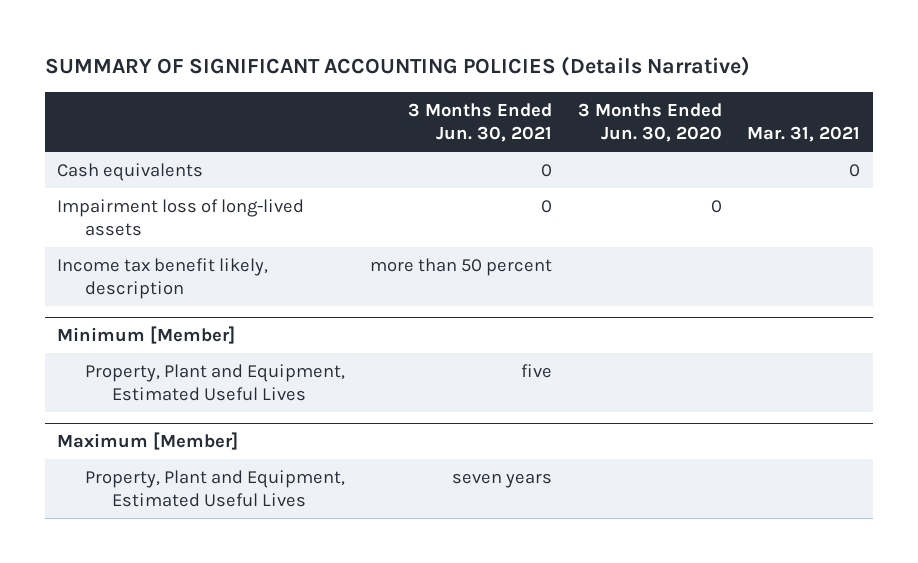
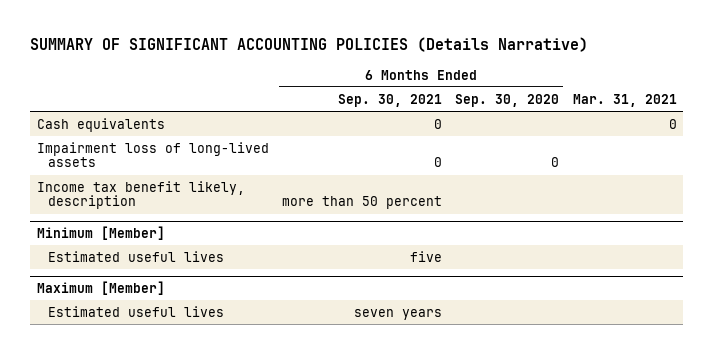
- | 3 Months Ended Jun. 30, 2021 | 3 Months Ended Jun. 30, 2020 | Mar. 31, 2021
+ | 6 Months Ended Sep. 30, 2021 | 6 Months Ended Sep. 30, 2020 | Mar. 31, 2021
@ Minimum [Member]
- Property, Plant and Equipment, Estimated Useful Lives | five | |
+ Estimated useful lives | five | |
@ Maximum [Member]
- Property, Plant and Equipment, Estimated Useful Lives | seven years | |
+ Estimated useful lives | seven years | |

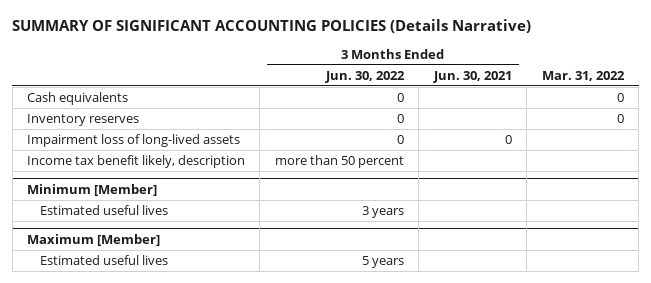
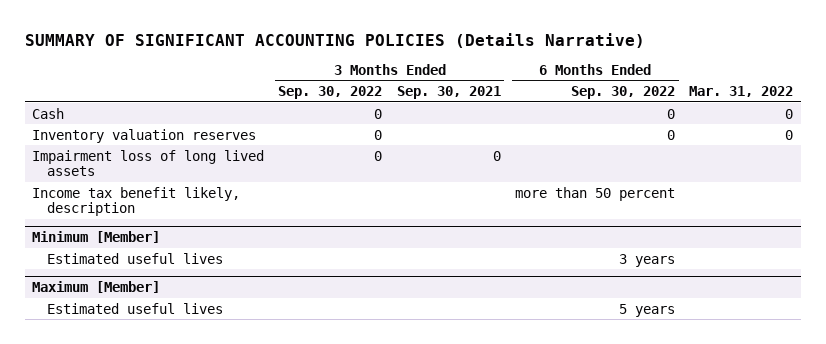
- | 3 Months Ended Jun. 30, 2022 | 3 Months Ended Jun. 30, 2021 | Mar. 31, 2022
+ | 3 Months Ended Sep. 30, 2022 | 3 Months Ended Sep. 30, 2021 | 6 Months Ended Sep. 30, 2022 | Mar. 31, 2022
- Cash equivalents | 0 | | 0
- Inventory reserves | 0 | | 0
- Impairment loss of long-lived assets | 0 | 0 |
+ Cash | 0 | | 0 | 0
+ Inventory valuation reserves | 0 | | 0 | 0
+ Impairment loss of long lived assets | 0 | 0 | |

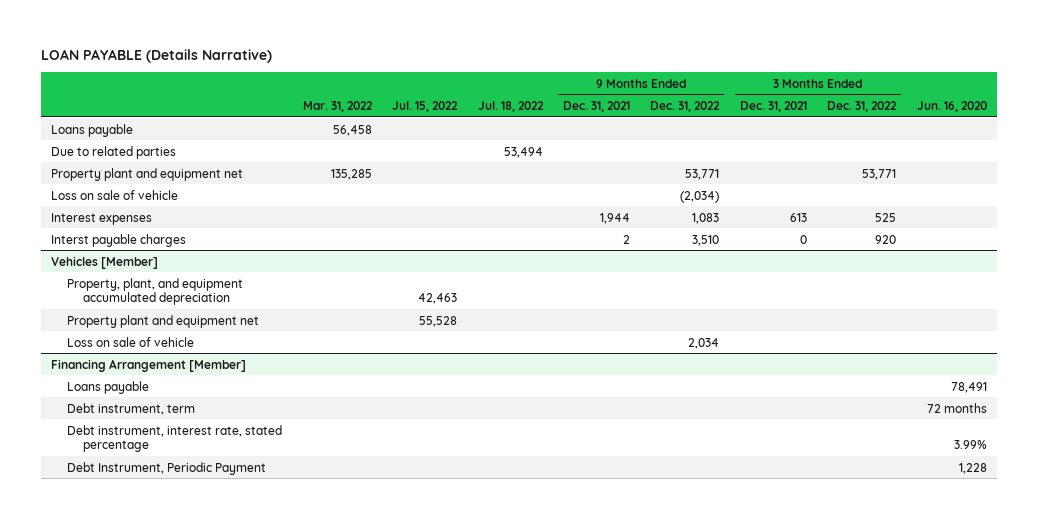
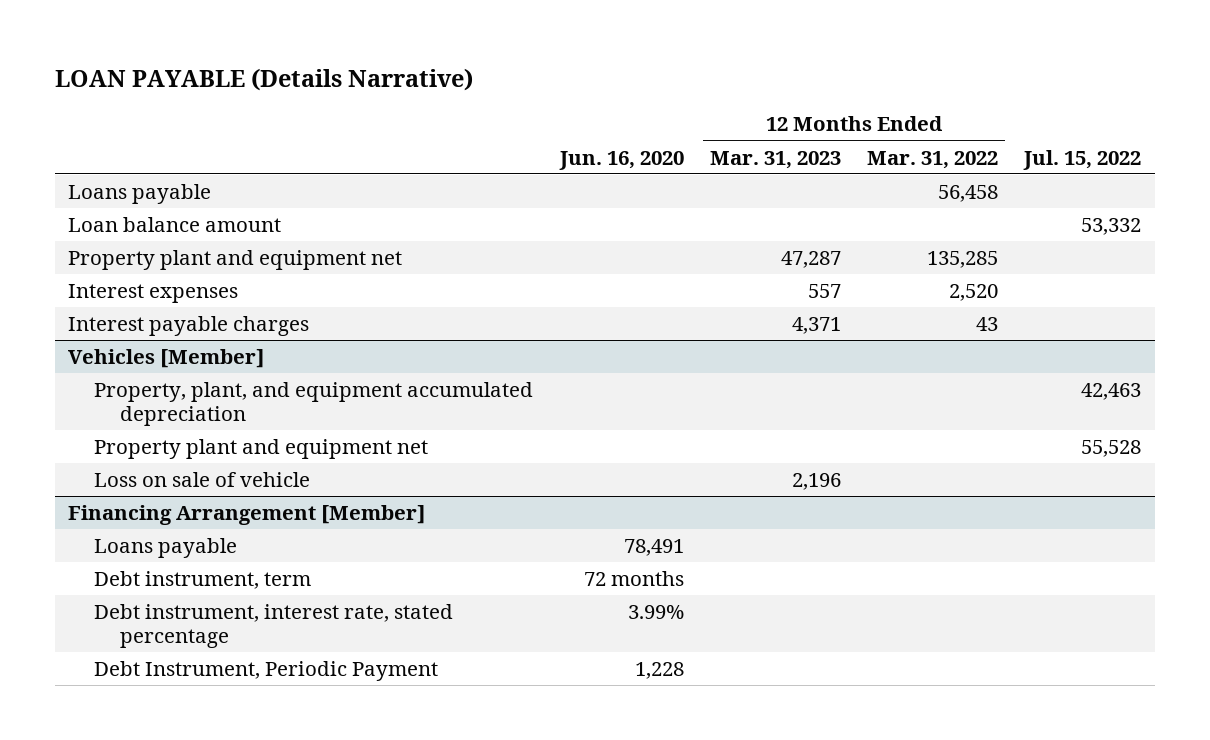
- | Mar. 31, 2022 | Jul. 15, 2022 | Jul. 18, 2022 | 9 Months Ended Dec. 31, 2021 | 9 Months Ended Dec. 31, 2022 | 3 Months Ended Dec. 31, 2021 | 3 Months Ended Dec. 31, 2022 | Jun. 16, 2020
+ | Jun. 16, 2020 | 12 Months Ended Mar. 31, 2023 | 12 Months Ended Mar. 31, 2022 | Jul. 15, 2022
- Due to related parties | | | 53,494 | | | | |
+ Loan balance amount | | | | 53,332
- Loss on sale of vehicle | | | | | (2,034) | | |
- Interst payable charges | | | | 2 | 3,510 | 0 | 920 |
+ Interest payable charges | | 4,371 | 43 |

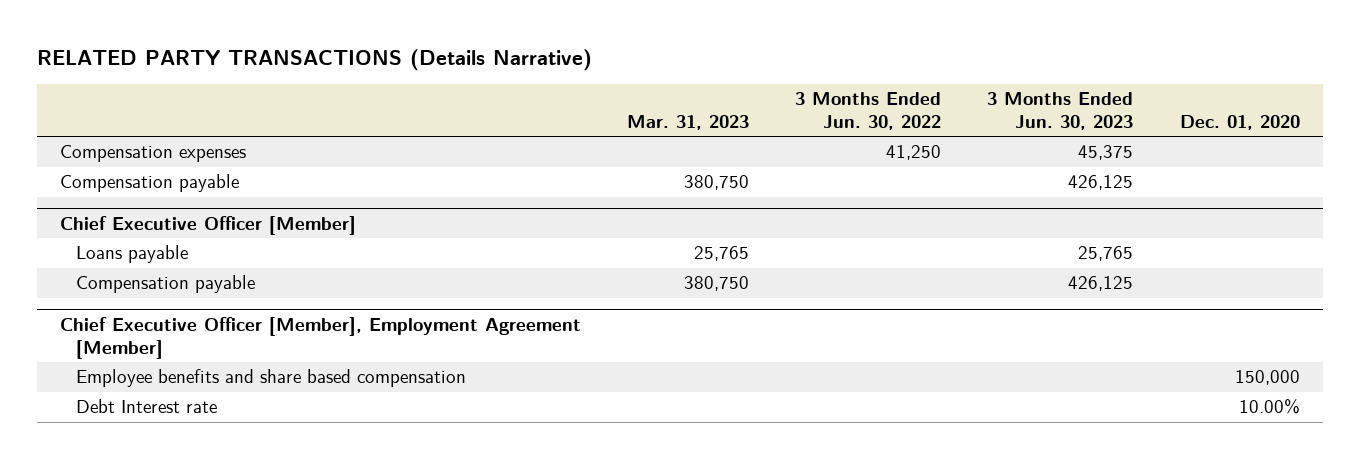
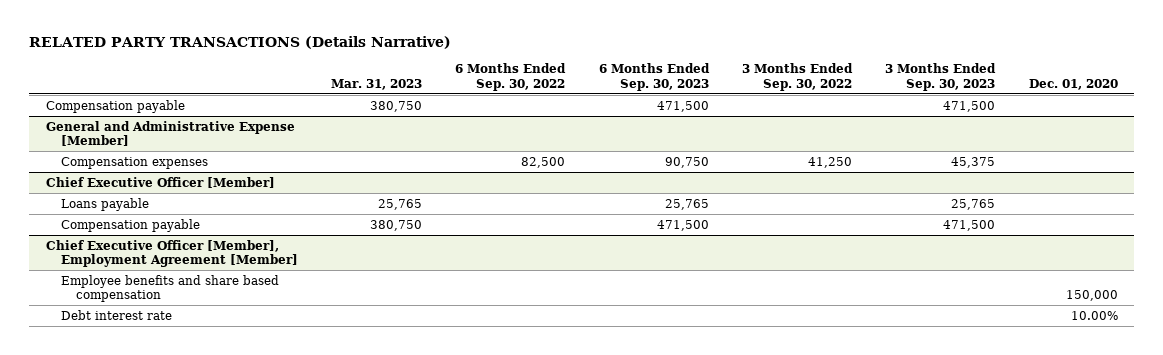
- | Mar. 31, 2023 | 3 Months Ended Jun. 30, 2022 | 3 Months Ended Jun. 30, 2023 | Dec. 01, 2020
+ | Mar. 31, 2023 | 6 Months Ended Sep. 30, 2022 | 6 Months Ended Sep. 30, 2023 | 3 Months Ended Sep. 30, 2022 | 3 Months Ended Sep. 30, 2023 | Dec. 01, 2020
- Compensation expenses | | 41,250 | 45,375 |
+ General and Administrative Expense [Member]
+ Compensation expenses | | 82,500 | 90,750 | 41,250 | 45,375 |
@ Chief Executive Officer [Member], Employment Agreement [Member]
- Debt Interest rate | | | | 10.00%
+ Debt interest rate | | | | | | 10.00%

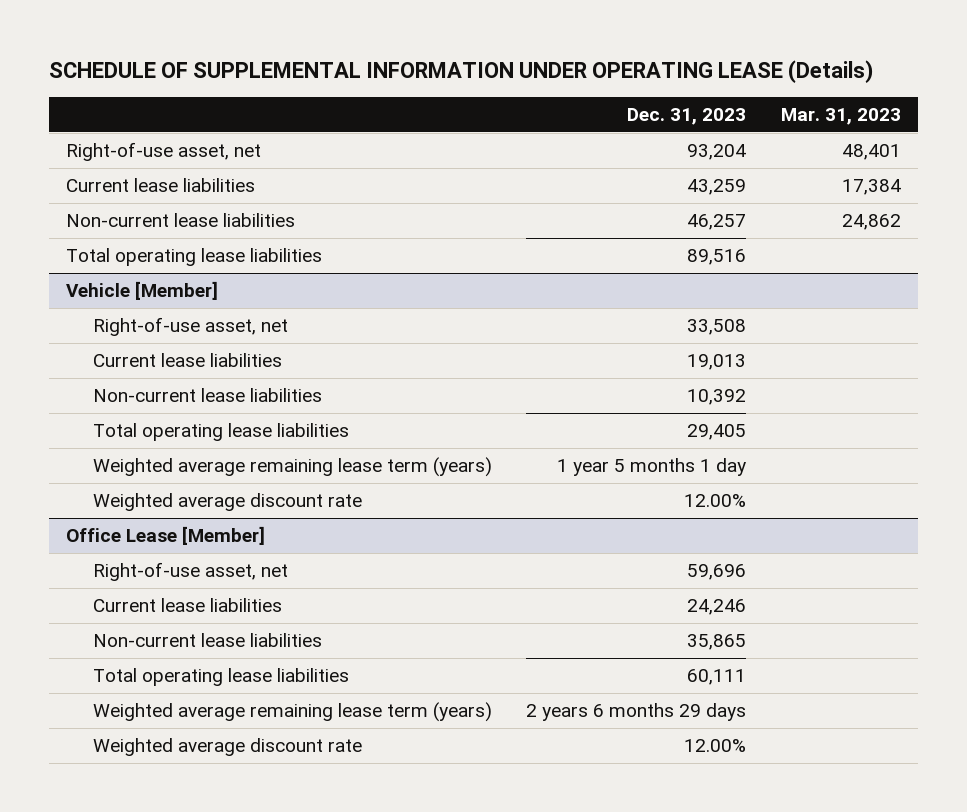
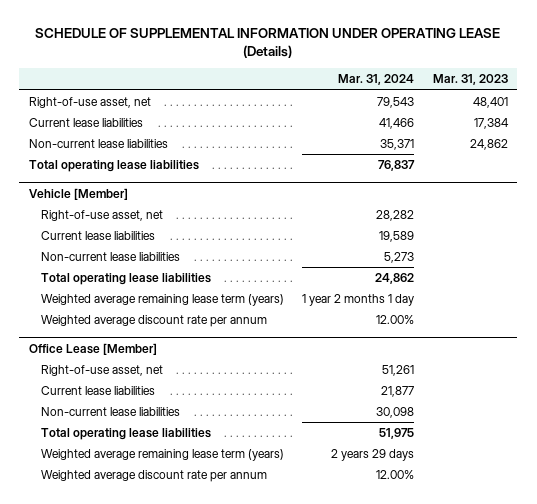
- | Dec. 31, 2023 | Mar. 31, 2023
+ | Mar. 31, 2024 | Mar. 31, 2023
@ Vehicle [Member]
- Weighted average discount rate | 12.00% |
+ Weighted average discount rate per annum | 12.00% |
@ Office Lease [Member]
- Weighted average discount rate | 12.00% |
+ Weighted average discount rate per annum | 12.00% |

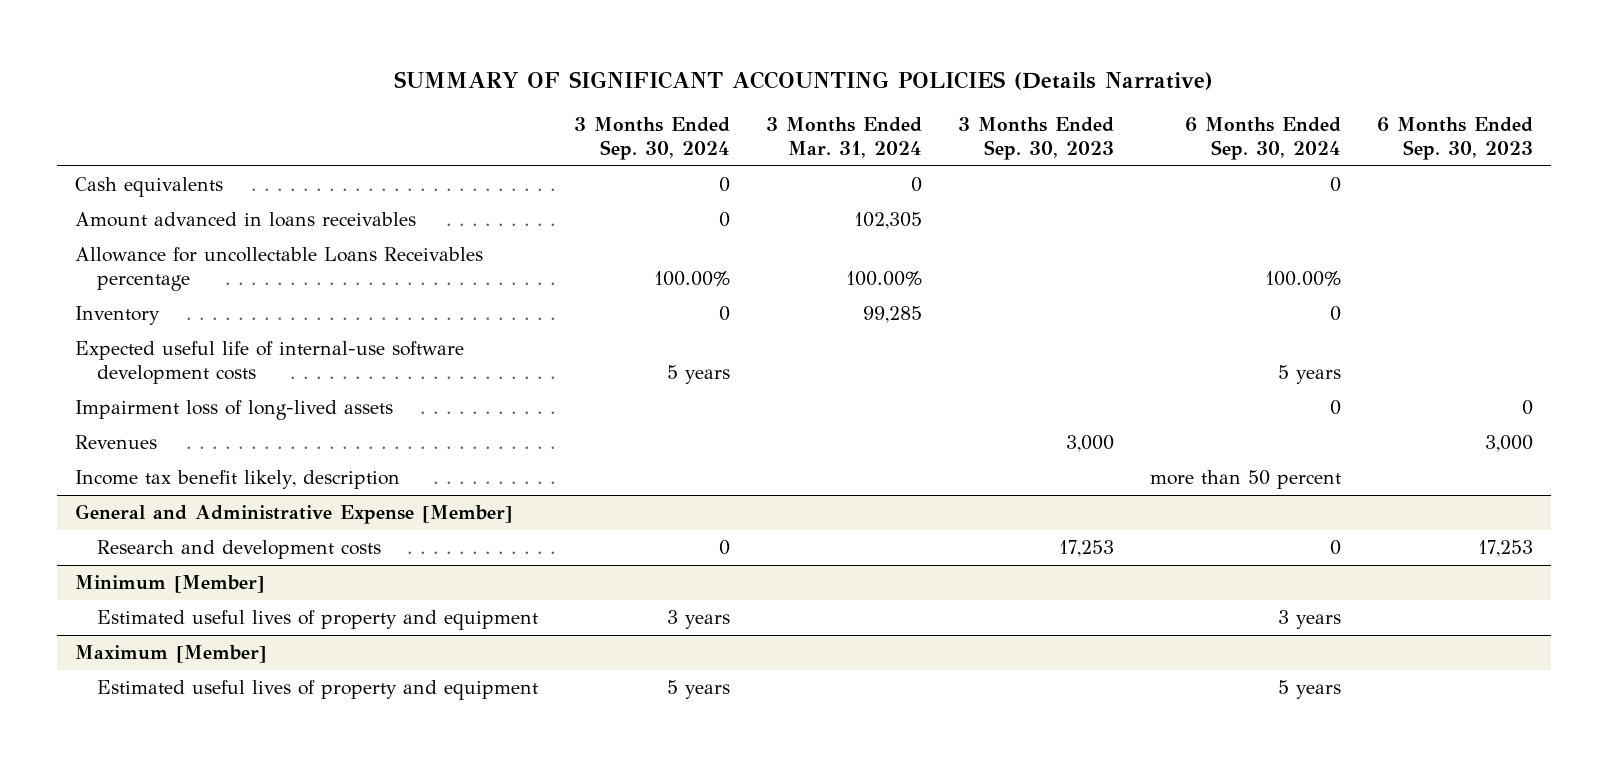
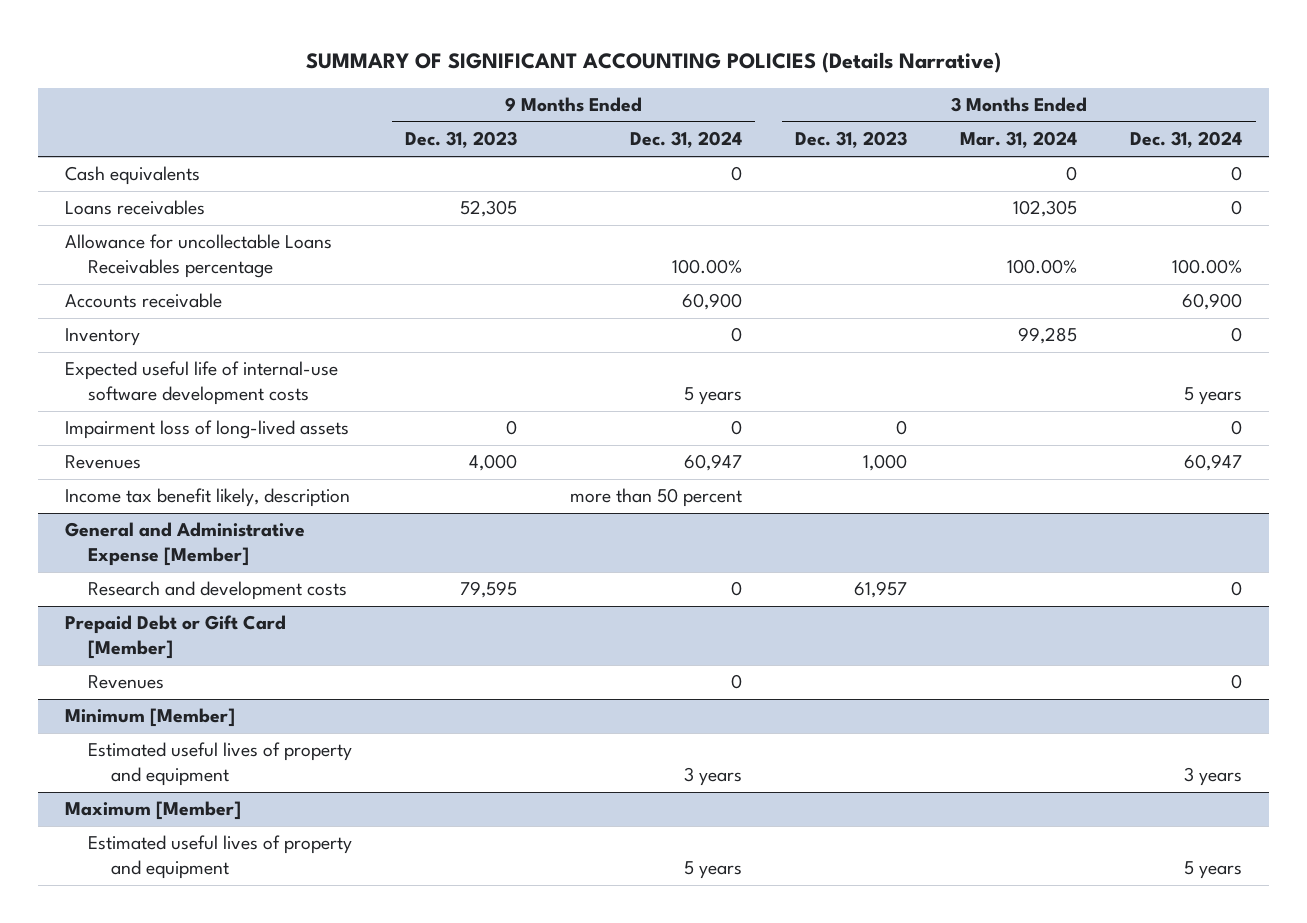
- | 3 Months Ended Sep. 30, 2024 | 3 Months Ended Mar. 31, 2024 | 3 Months Ended Sep. 30, 2023 | 6 Months Ended Sep. 30, 2024 | 6 Months Ended Sep. 30, 2023
+ | 9 Months Ended Dec. 31, 2023 | 9 Months Ended Dec. 31, 2024 | 3 Months Ended Dec. 31, 2023 | 3 Months Ended Mar. 31, 2024 | 3 Months Ended Dec. 31, 2024
- Amount advanced in loans receivables | 0 | 102,305 | | |
+ Loans receivables | 52,305 | | | 102,305 | 0
+ Accounts receivable | | 60,900 | | | 60,900
+ Prepaid Debt or Gift Card [Member]
+ Revenues | | 0 | | | 0

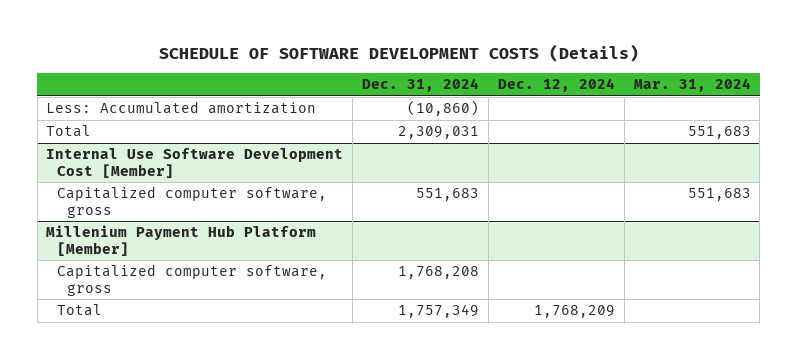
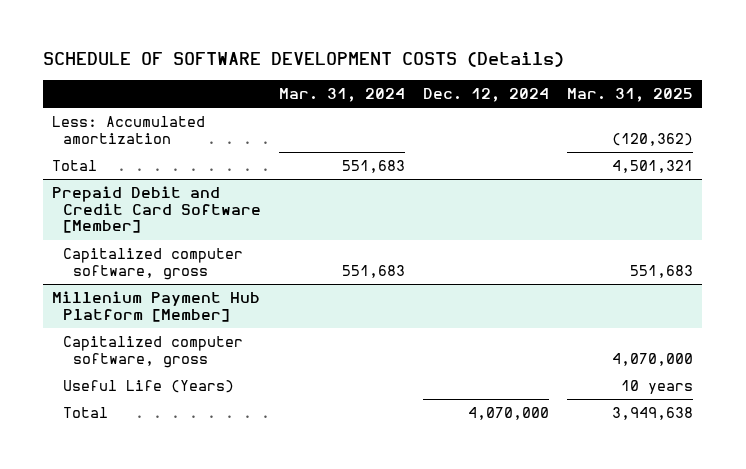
- | Dec. 31, 2024 | Dec. 12, 2024 | Mar. 31, 2024
+ | Mar. 31, 2024 | Dec. 12, 2024 | Mar. 31, 2025
- Internal Use Software Development Cost [Member]
+ Prepaid Debit and Credit Card Software [Member]
@ Millenium Payment Hub Platform [Member]
- Total | 1,757,349 | 1,768,209 |
+ Useful Life (Years) | | | 10 years
+ Total | | 4,070,000 | 3,949,638

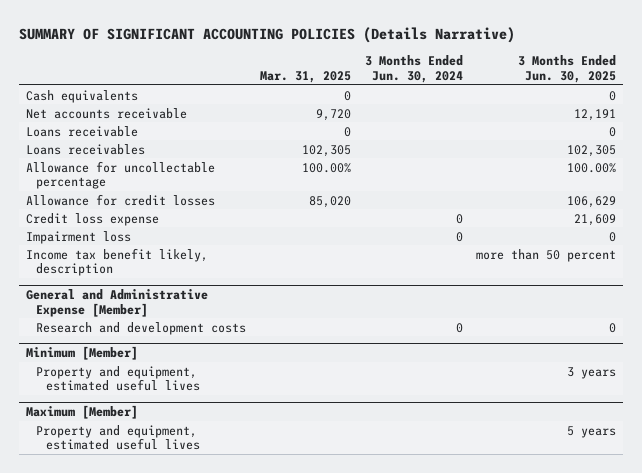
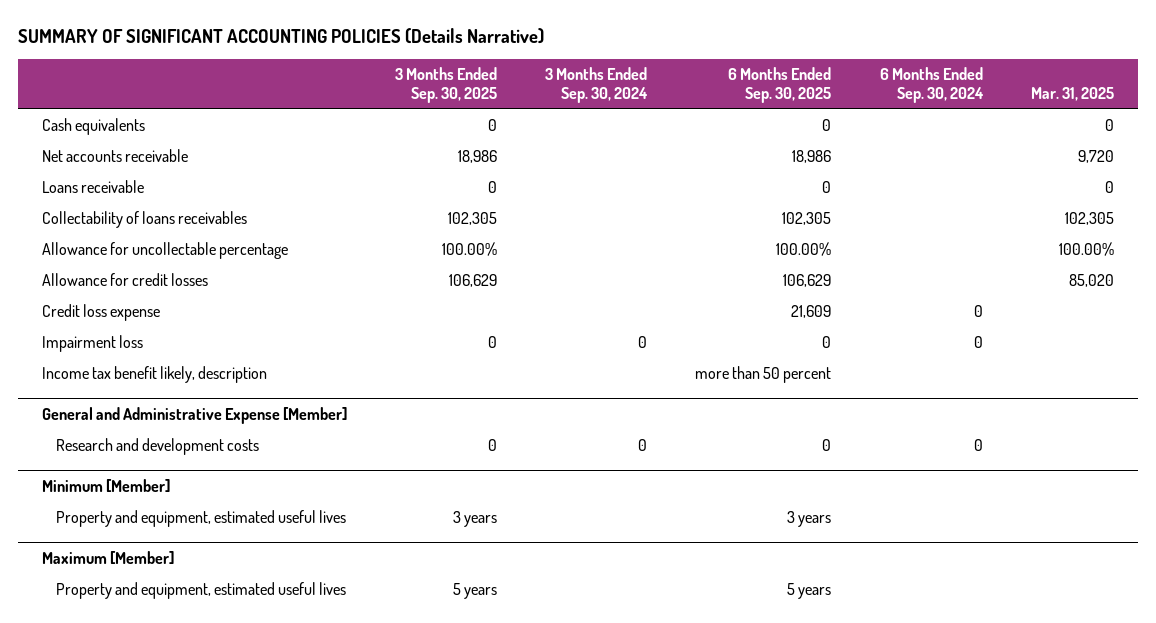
- | Mar. 31, 2025 | 3 Months Ended Jun. 30, 2024 | 3 Months Ended Jun. 30, 2025
+ | 3 Months Ended Sep. 30, 2025 | 3 Months Ended Sep. 30, 2024 | 6 Months Ended Sep. 30, 2025 | 6 Months Ended Sep. 30, 2024 | Mar. 31, 2025
- Loans receivables | 102,305 | | 102,305
+ Collectability of loans receivables | 102,305 | | 102,305 | | 102,305

